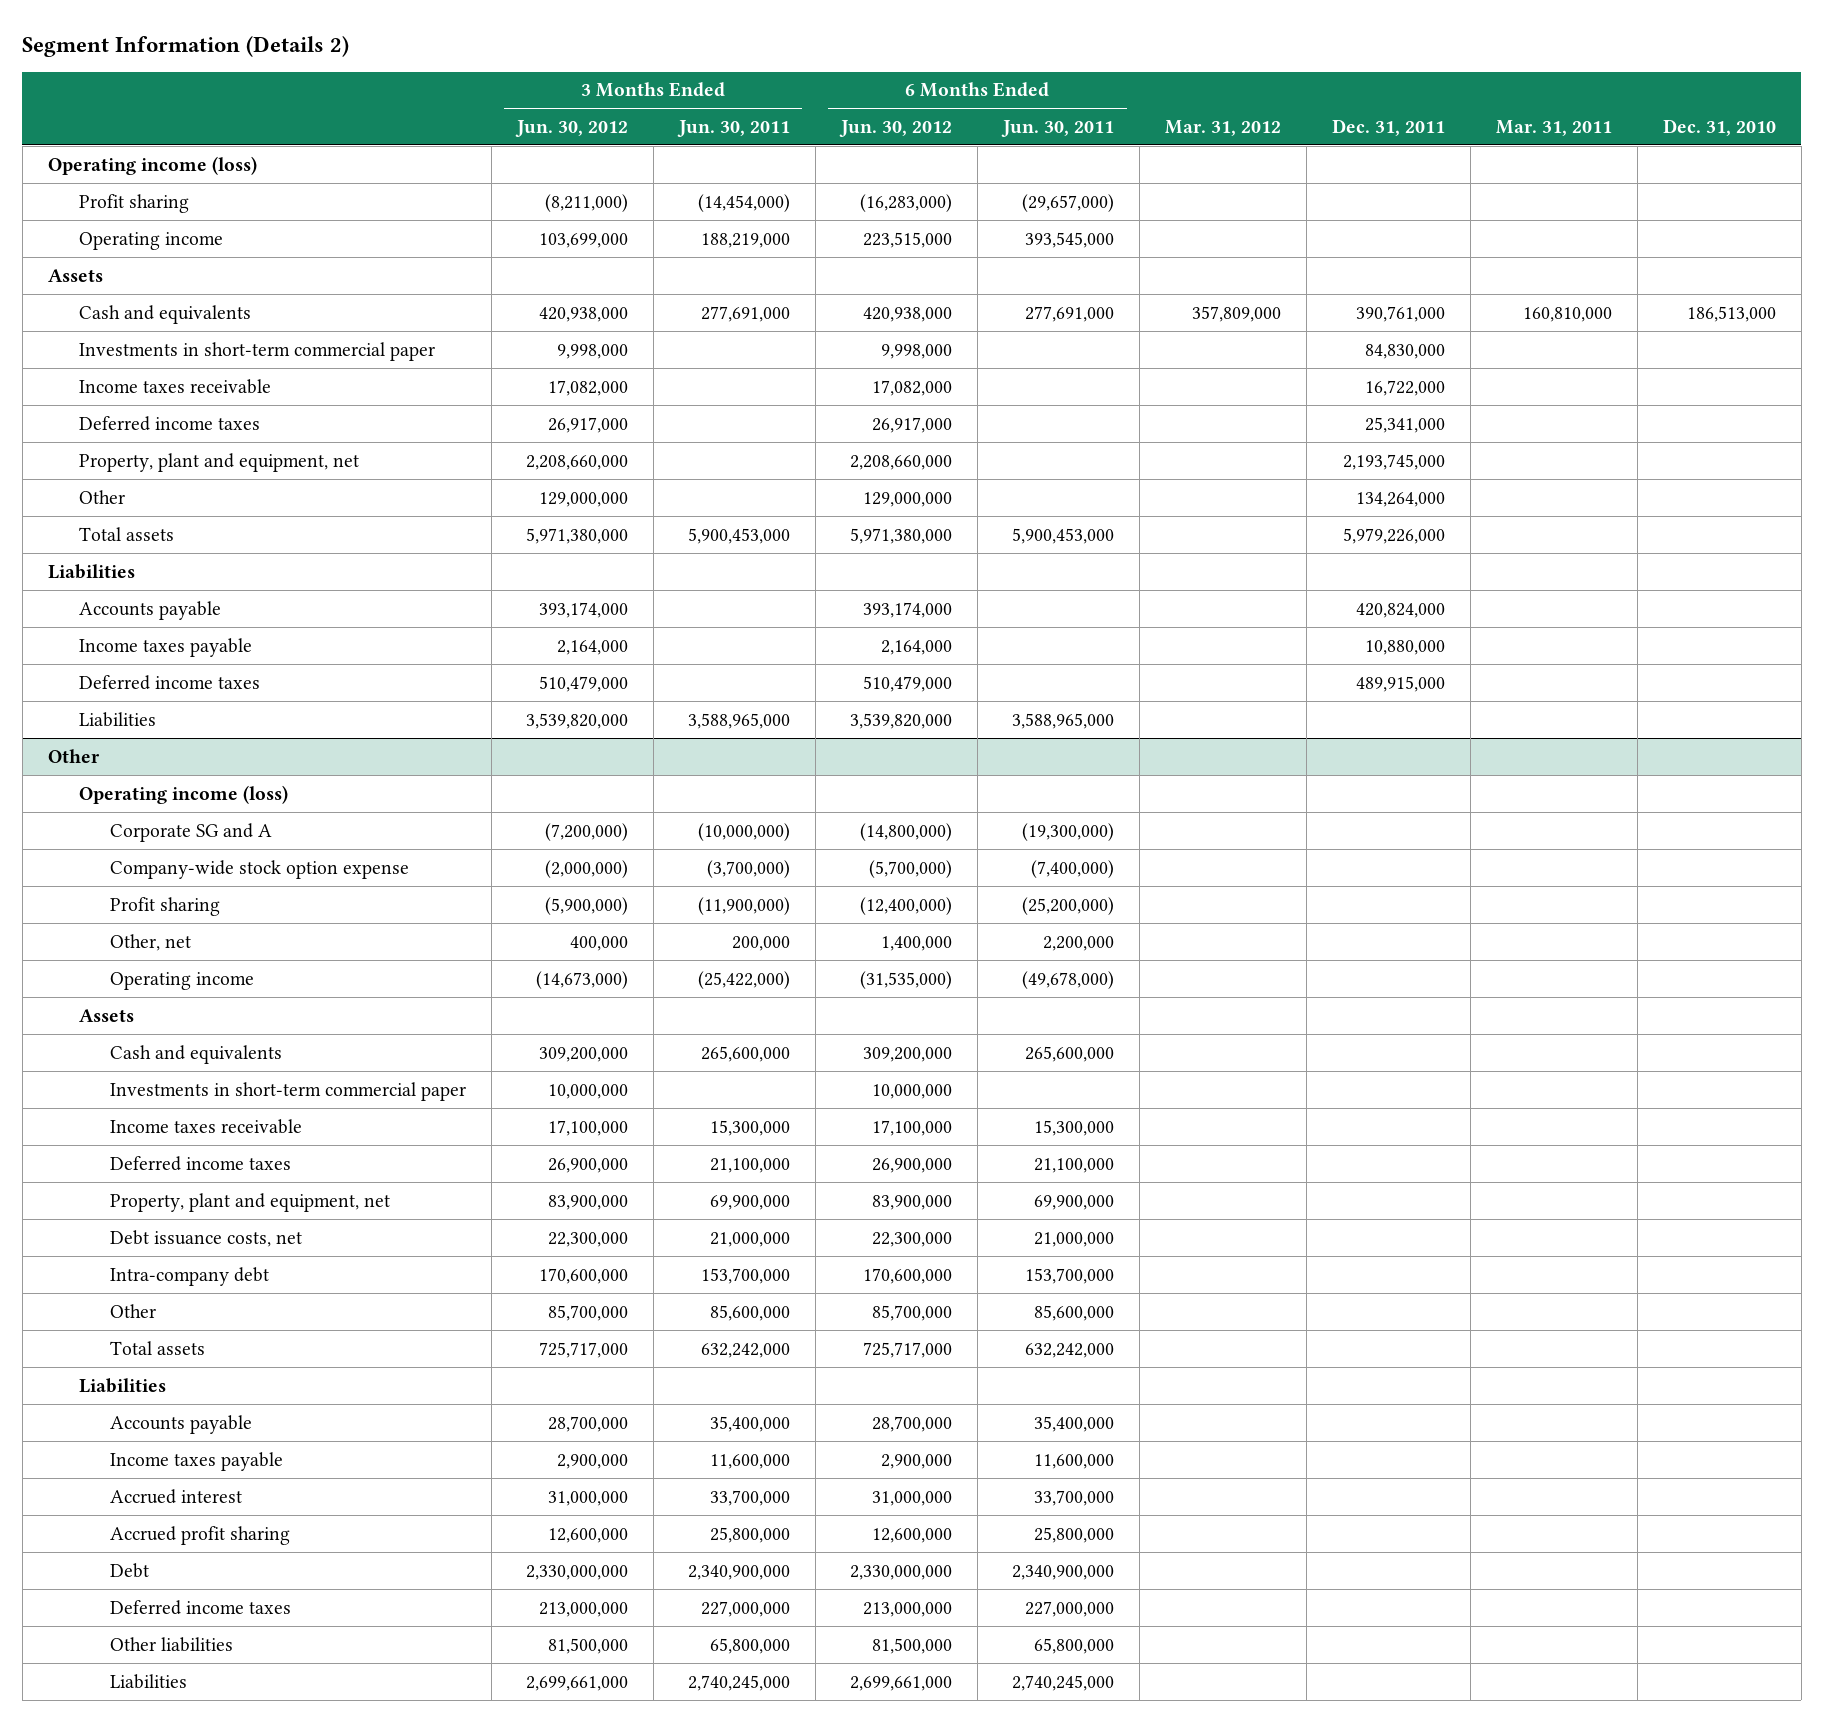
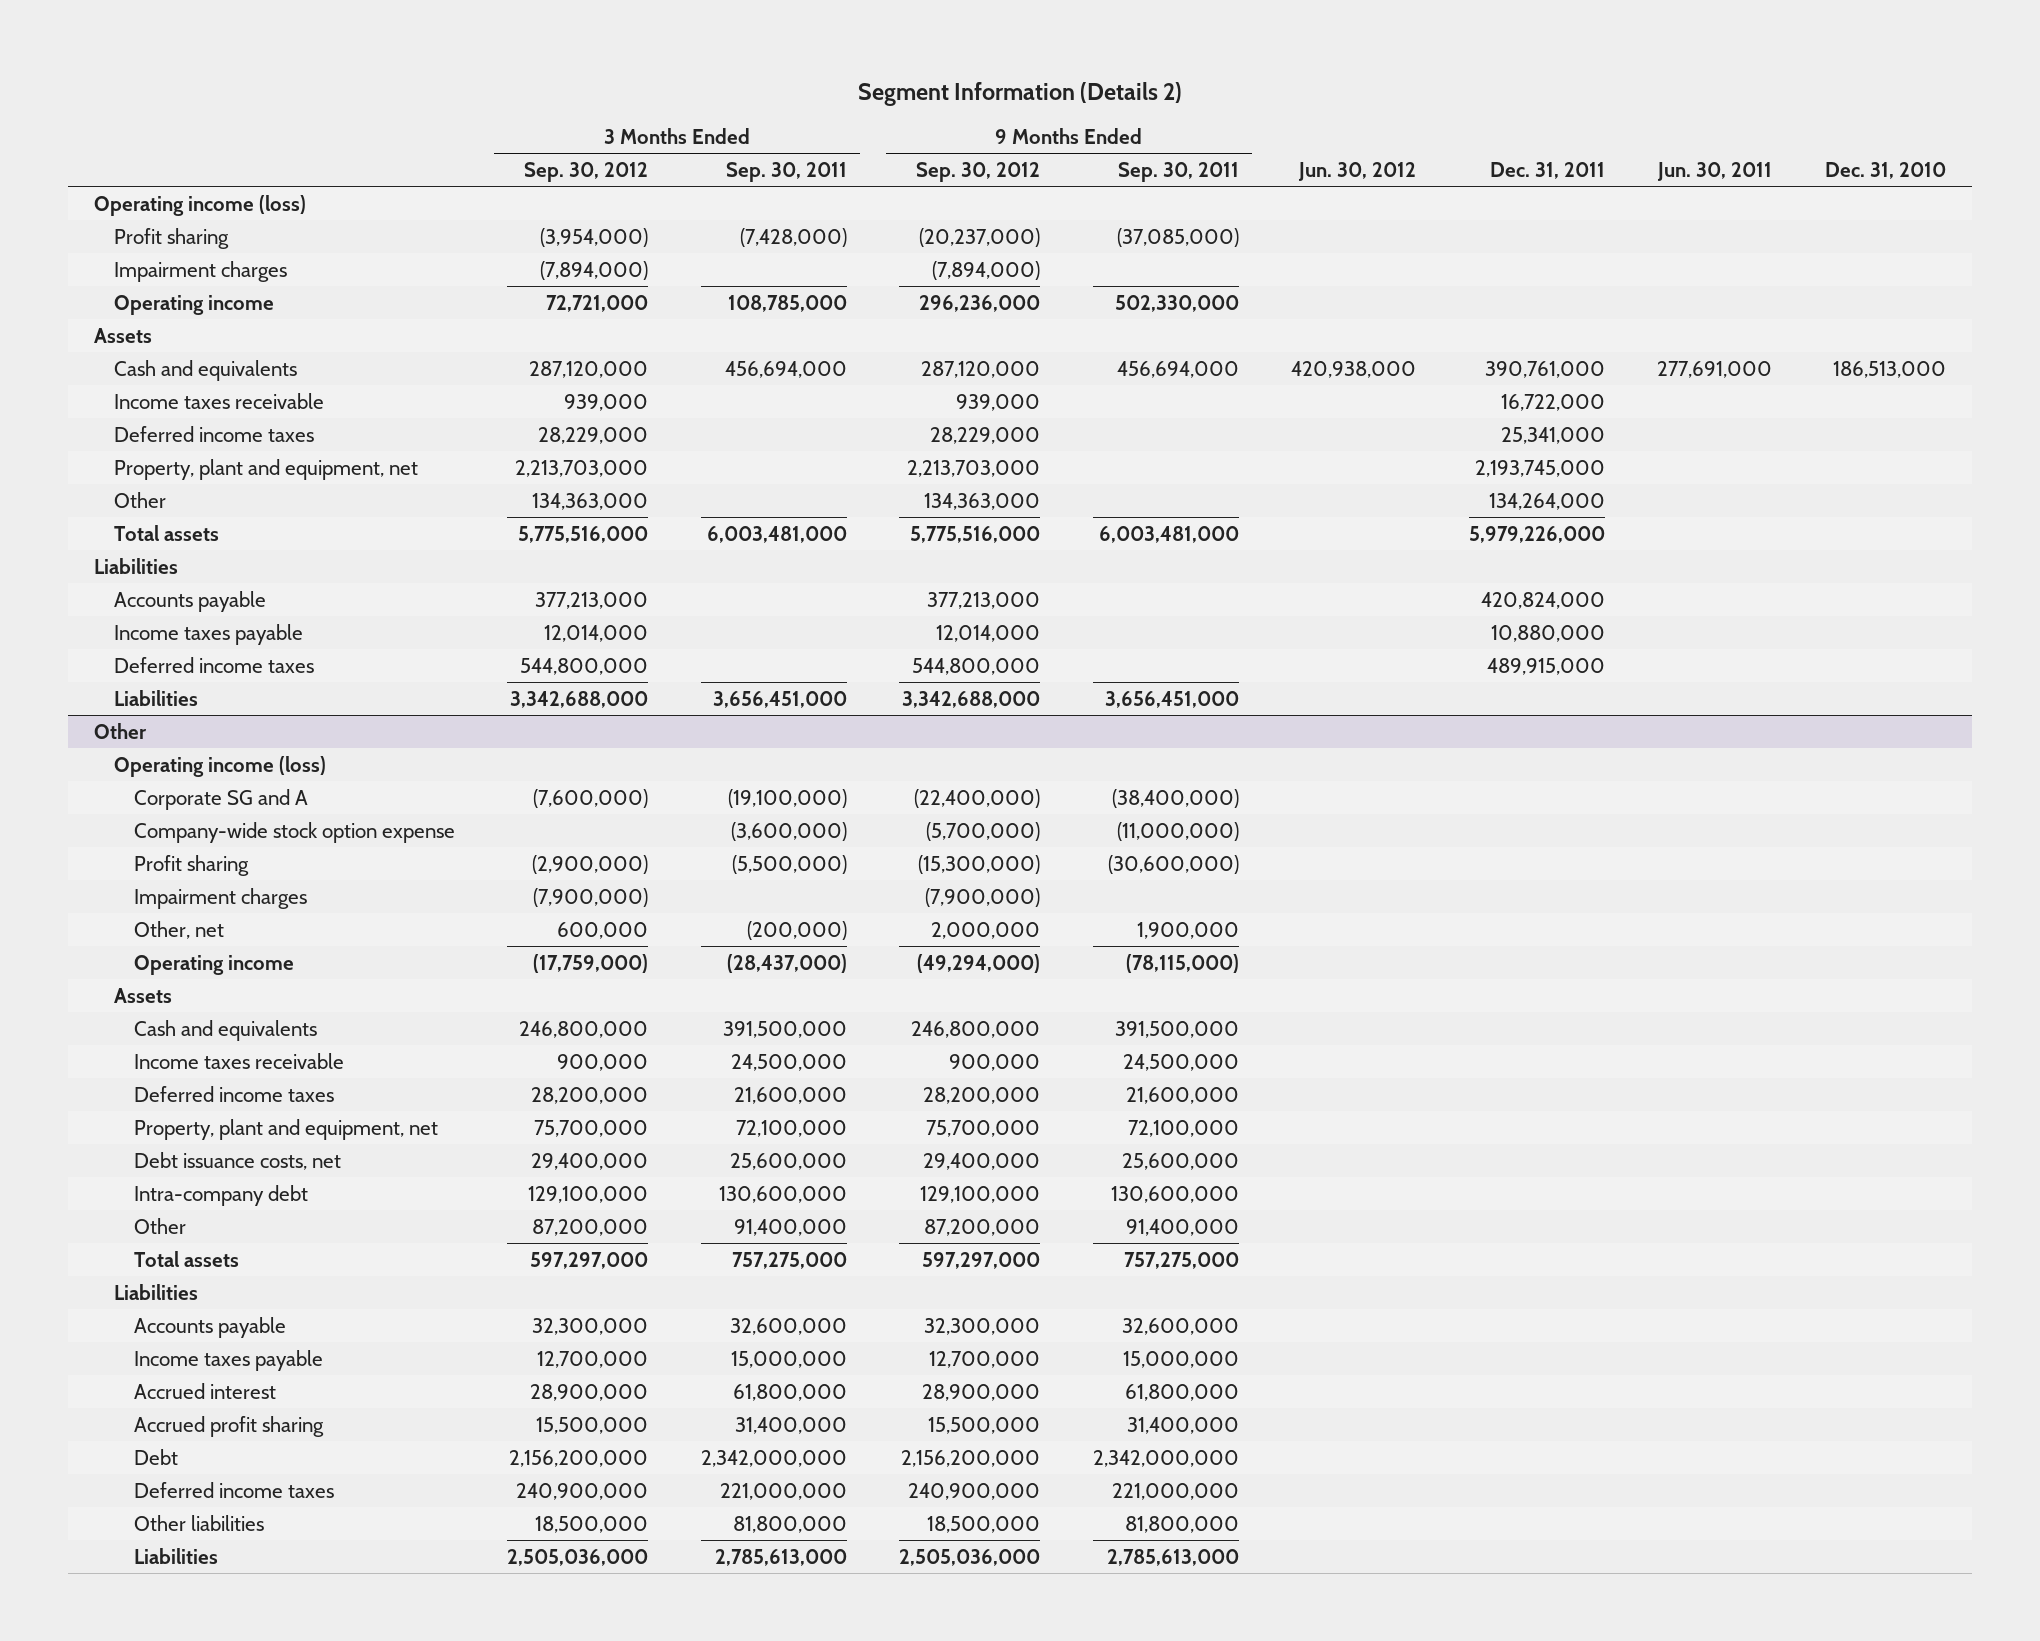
- | 3 Months Ended Jun. 30, 2012 | 3 Months Ended Jun. 30, 2011 | 6 Months Ended Jun. 30, 2012 | 6 Months Ended Jun. 30, 2011 | Mar. 31, 2012 | Dec. 31, 2011 | Mar. 31, 2011 | Dec. 31, 2010
+ | 3 Months Ended Sep. 30, 2012 | 3 Months Ended Sep. 30, 2011 | 9 Months Ended Sep. 30, 2012 | 9 Months Ended Sep. 30, 2011 | Jun. 30, 2012 | Dec. 31, 2011 | Jun. 30, 2011 | Dec. 31, 2010
+ Impairment charges | (7,894,000) | | (7,894,000) | | | | |
- Investments in short-term commercial paper | 9,998,000 | | 9,998,000 | | | 84,830,000 | |
@ Other
+ Impairment charges | (7,900,000) | | (7,900,000) | | | | |
- Investments in short-term commercial paper | 10,000,000 | | 10,000,000 | | | | |

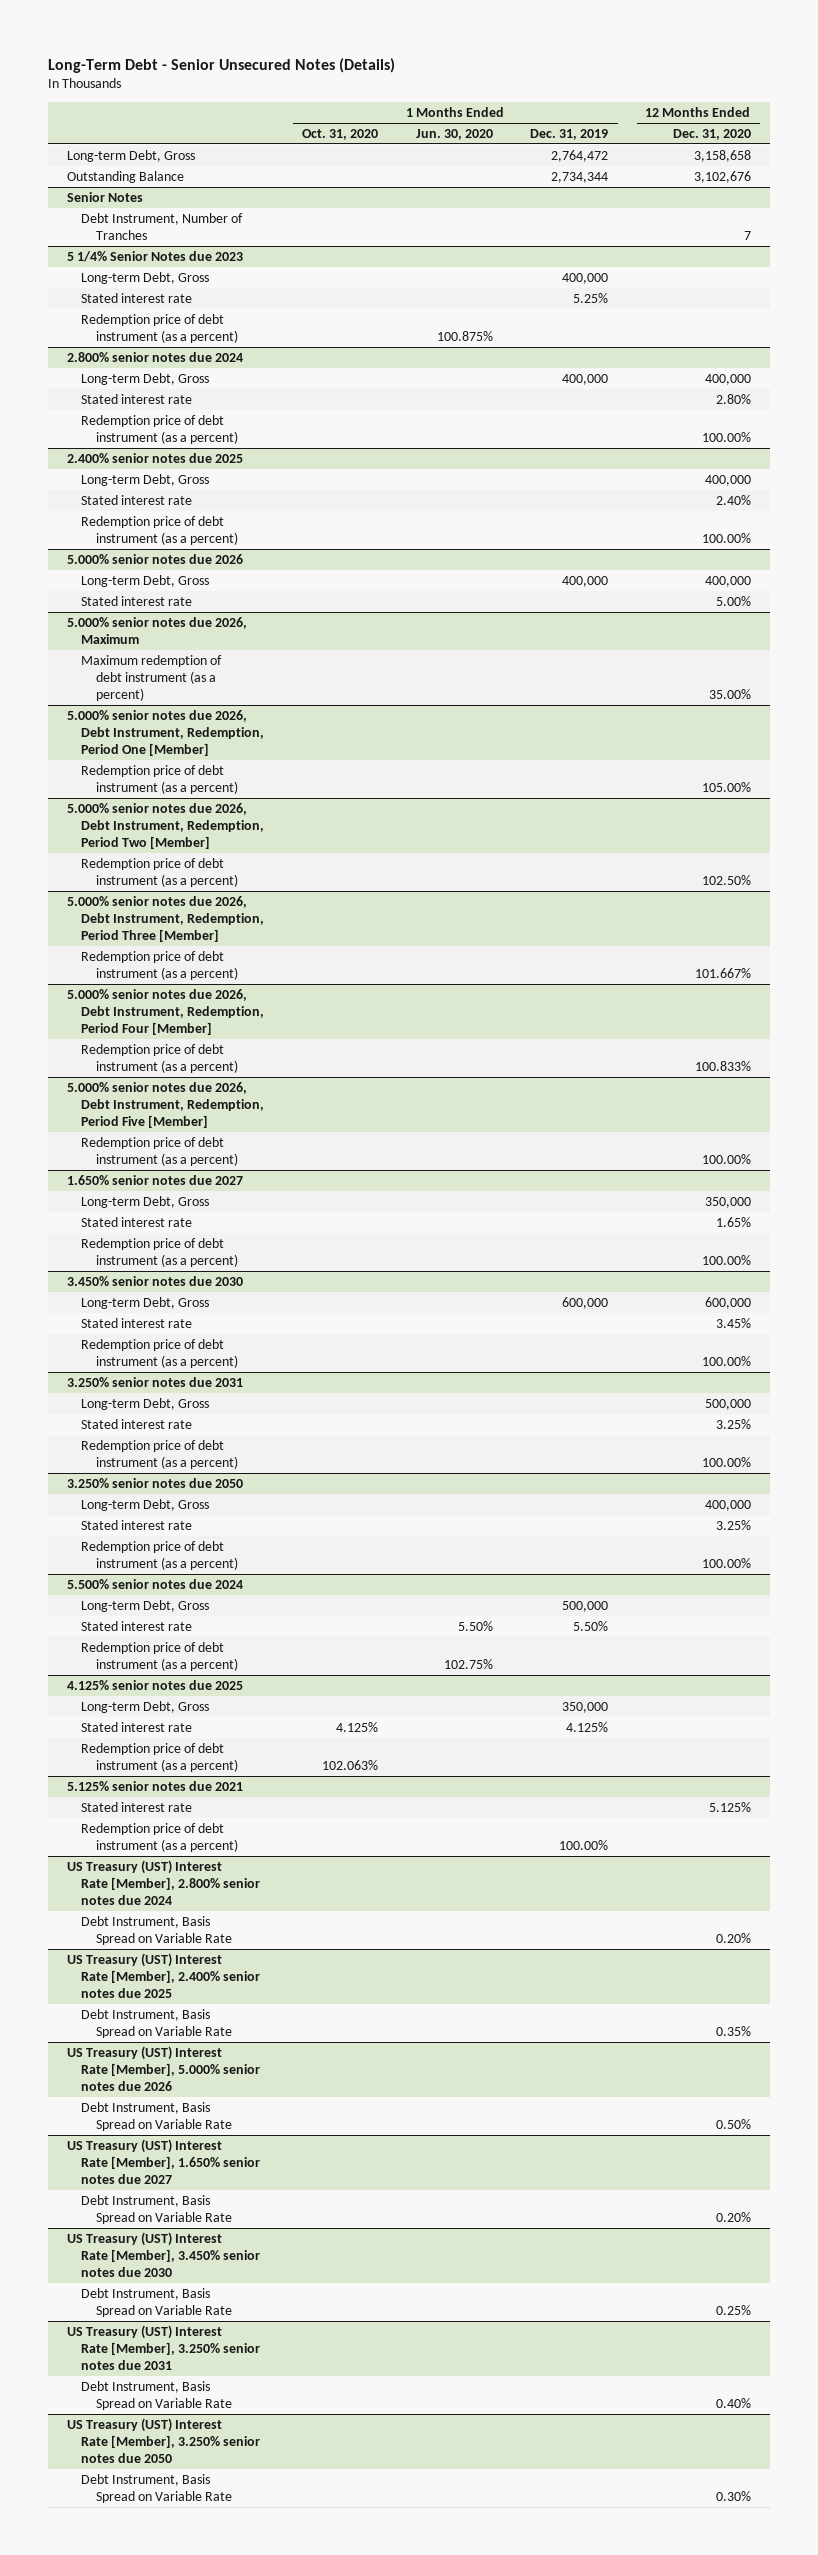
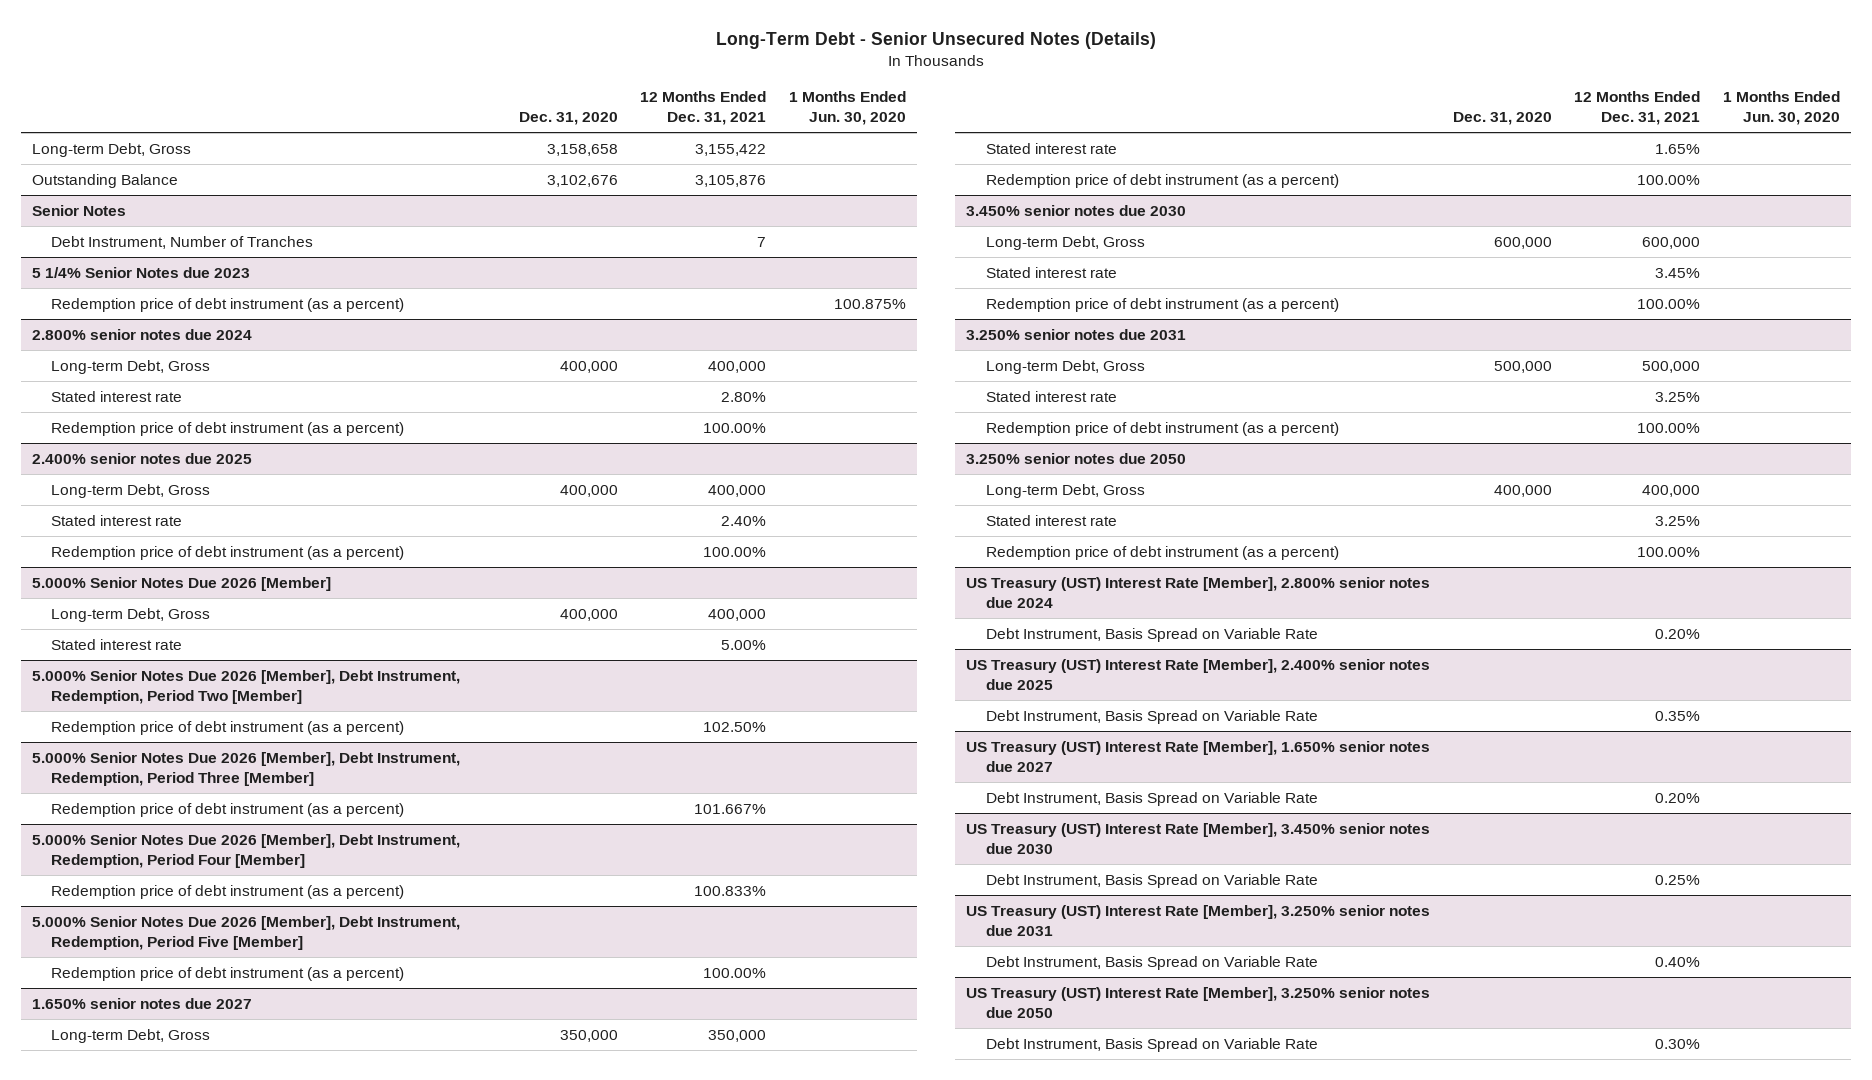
- | 1 Months Ended Oct. 31, 2020 | 1 Months Ended Jun. 30, 2020 | 1 Months Ended Dec. 31, 2019 | 12 Months Ended Dec. 31, 2020
+ | Dec. 31, 2020 | 12 Months Ended Dec. 31, 2021 | 1 Months Ended Jun. 30, 2020
@ 5 1/4% Senior Notes due 2023
- Long-term Debt, Gross | | | 400,000 |
- Stated interest rate | | | 5.25% |
- 5.000% senior notes due 2026
+ 5.000% Senior Notes Due 2026 [Member]
- 5.000% senior notes due 2026, Maximum
- Maximum redemption of debt instrument (as a percent) | | | | 35.00%
- 5.000% senior notes due 2026, Debt Instrument, Redemption, Period One [Member]
- Redemption price of debt instrument (as a percent) | | | | 105.00%
- 5.000% senior notes due 2026, Debt Instrument, Redemption, Period Two [Member]
+ 5.000% Senior Notes Due 2026 [Member], Debt Instrument, Redemption, Period Two [Member]
- 5.000% senior notes due 2026, Debt Instrument, Redemption, Period Three [Member]
+ 5.000% Senior Notes Due 2026 [Member], Debt Instrument, Redemption, Period Three [Member]
- 5.000% senior notes due 2026, Debt Instrument, Redemption, Period Four [Member]
+ 5.000% Senior Notes Due 2026 [Member], Debt Instrument, Redemption, Period Four [Member]
- 5.000% senior notes due 2026, Debt Instrument, Redemption, Period Five [Member]
+ 5.000% Senior Notes Due 2026 [Member], Debt Instrument, Redemption, Period Five [Member]
- 5.500% senior notes due 2024
- Long-term Debt, Gross | | | 500,000 |
- Stated interest rate | | 5.50% | 5.50% |
- Redemption price of debt instrument (as a percent) | | 102.75% | |
- 4.125% senior notes due 2025
- Long-term Debt, Gross | | | 350,000 |
- Stated interest rate | 4.125% | | 4.125% |
- Redemption price of debt instrument (as a percent) | 102.063% | | |
- 5.125% senior notes due 2021
- Stated interest rate | | | | 5.125%
- Redemption price of debt instrument (as a percent) | | | 100.00% |
- US Treasury (UST) Interest Rate [Member], 5.000% senior notes due 2026
- Debt Instrument, Basis Spread on Variable Rate | | | | 0.50%

